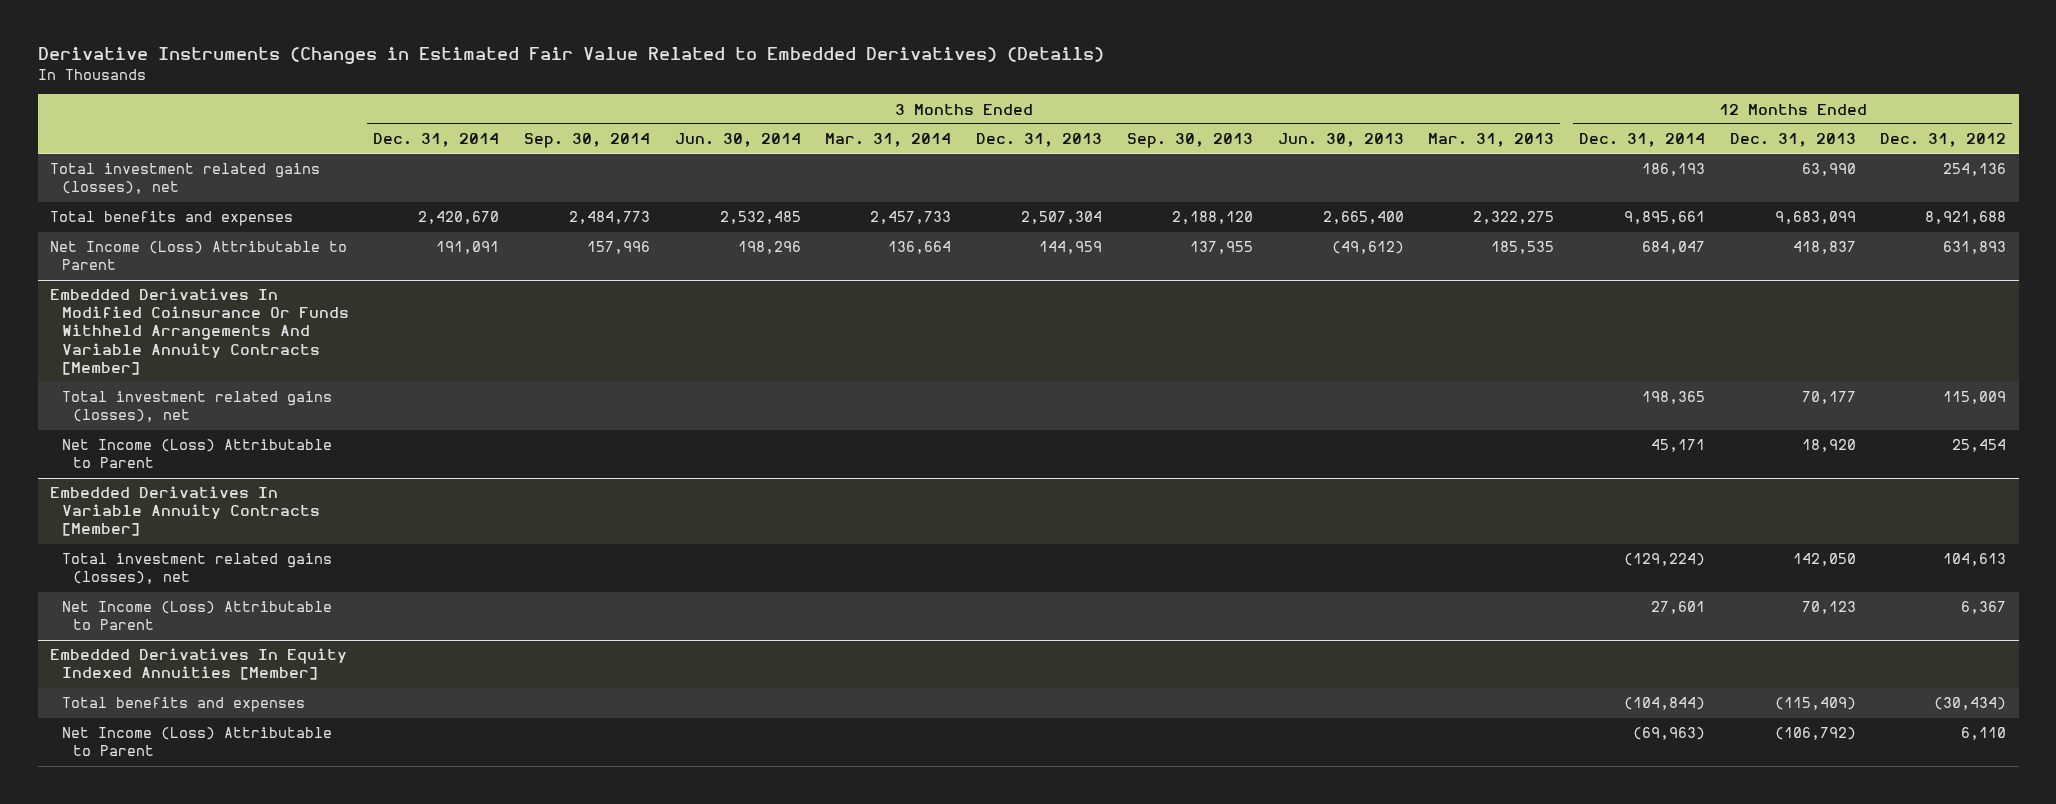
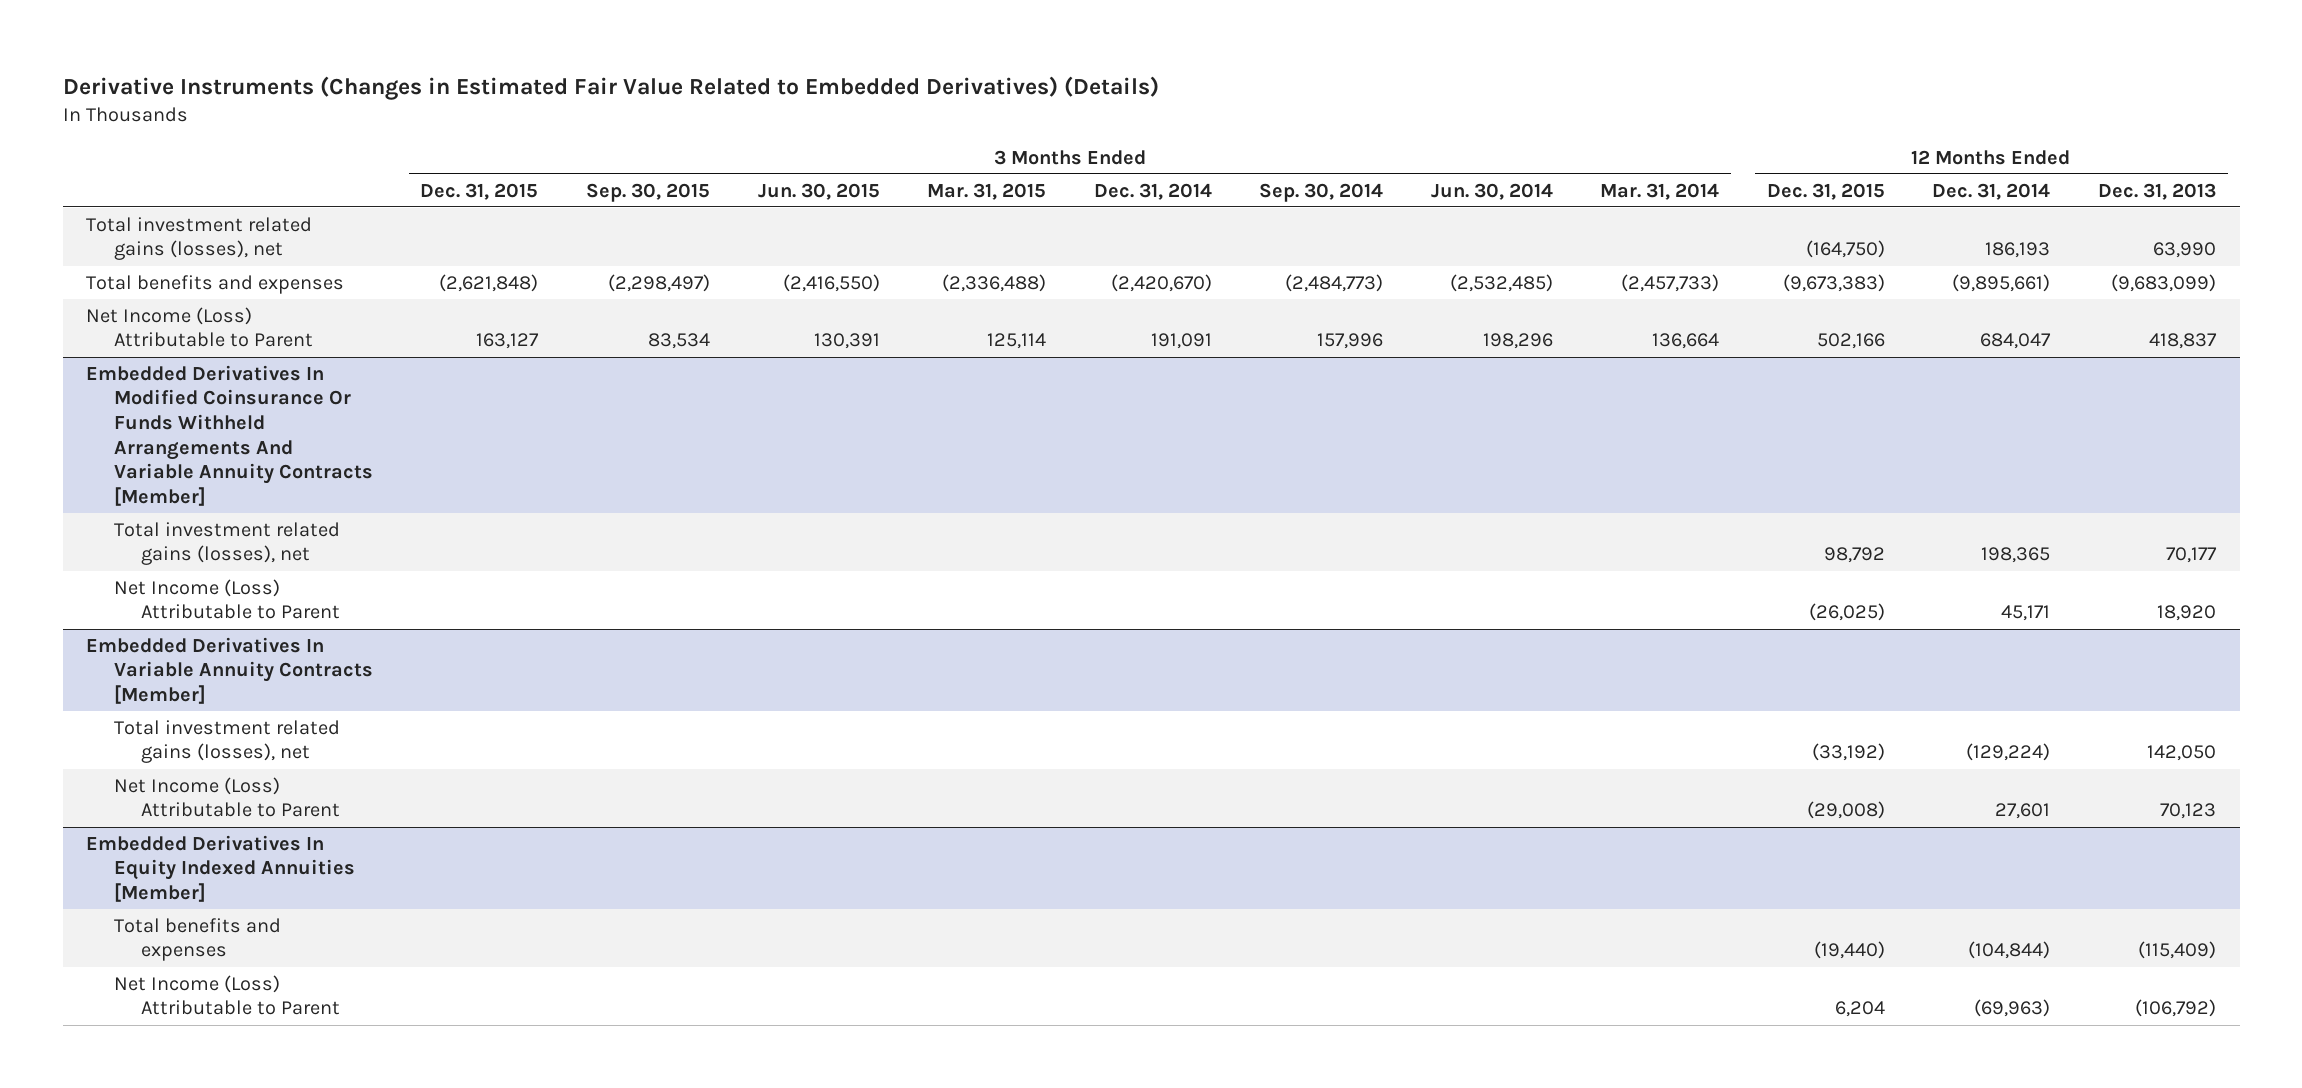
- | 3 Months Ended Dec. 31, 2014 | 3 Months Ended Sep. 30, 2014 | 3 Months Ended Jun. 30, 2014 | 3 Months Ended Mar. 31, 2014 | 3 Months Ended Dec. 31, 2013 | 3 Months Ended Sep. 30, 2013 | 3 Months Ended Jun. 30, 2013 | 3 Months Ended Mar. 31, 2013 | 12 Months Ended Dec. 31, 2014 | 12 Months Ended Dec. 31, 2013 | 12 Months Ended Dec. 31, 2012
+ | 3 Months Ended Dec. 31, 2015 | 3 Months Ended Sep. 30, 2015 | 3 Months Ended Jun. 30, 2015 | 3 Months Ended Mar. 31, 2015 | 3 Months Ended Dec. 31, 2014 | 3 Months Ended Sep. 30, 2014 | 3 Months Ended Jun. 30, 2014 | 3 Months Ended Mar. 31, 2014 | 12 Months Ended Dec. 31, 2015 | 12 Months Ended Dec. 31, 2014 | 12 Months Ended Dec. 31, 2013
- Total benefits and expenses | 2,420,670 | 2,484,773 | 2,532,485 | 2,457,733 | 2,507,304 | 2,188,120 | 2,665,400 | 2,322,275 | 9,895,661 | 9,683,099 | 8,921,688
+ Total benefits and expenses | (2,621,848) | (2,298,497) | (2,416,550) | (2,336,488) | (2,420,670) | (2,484,773) | (2,532,485) | (2,457,733) | (9,673,383) | (9,895,661) | (9,683,099)

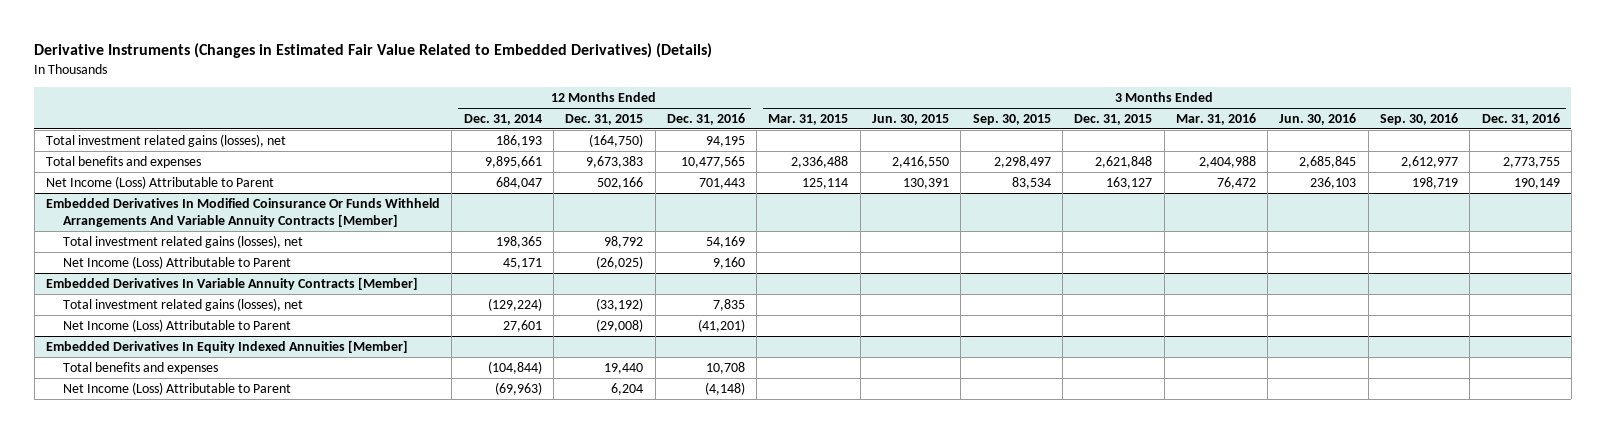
- | 3 Months Ended Dec. 31, 2015 | 3 Months Ended Sep. 30, 2015 | 3 Months Ended Jun. 30, 2015 | 3 Months Ended Mar. 31, 2015 | 3 Months Ended Dec. 31, 2014 | 3 Months Ended Sep. 30, 2014 | 3 Months Ended Jun. 30, 2014 | 3 Months Ended Mar. 31, 2014 | 12 Months Ended Dec. 31, 2015 | 12 Months Ended Dec. 31, 2014 | 12 Months Ended Dec. 31, 2013
+ | 12 Months Ended Dec. 31, 2014 | 12 Months Ended Dec. 31, 2015 | 12 Months Ended Dec. 31, 2016 | 3 Months Ended Mar. 31, 2015 | 3 Months Ended Jun. 30, 2015 | 3 Months Ended Sep. 30, 2015 | 3 Months Ended Dec. 31, 2015 | 3 Months Ended Mar. 31, 2016 | 3 Months Ended Jun. 30, 2016 | 3 Months Ended Sep. 30, 2016 | 3 Months Ended Dec. 31, 2016
- Total benefits and expenses | (2,621,848) | (2,298,497) | (2,416,550) | (2,336,488) | (2,420,670) | (2,484,773) | (2,532,485) | (2,457,733) | (9,673,383) | (9,895,661) | (9,683,099)
+ Total benefits and expenses | 9,895,661 | 9,673,383 | 10,477,565 | 2,336,488 | 2,416,550 | 2,298,497 | 2,621,848 | 2,404,988 | 2,685,845 | 2,612,977 | 2,773,755
@ Embedded Derivatives In Equity Indexed Annuities [Member]
- Total benefits and expenses | | | | | | | | | (19,440) | (104,844) | (115,409)
+ Total benefits and expenses | (104,844) | 19,440 | 10,708 | | | | | | | |

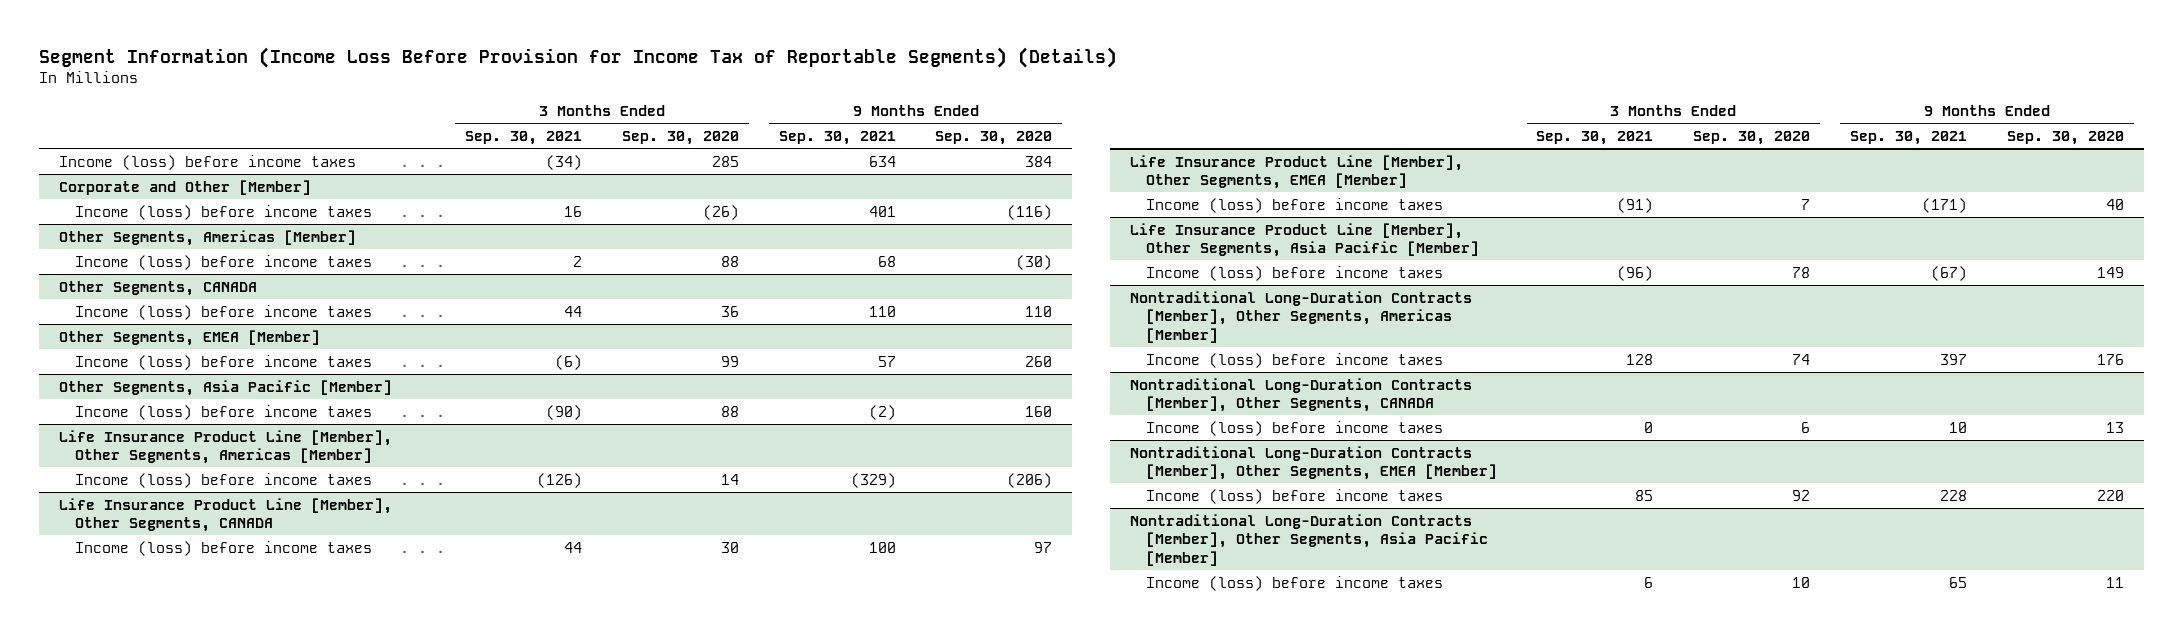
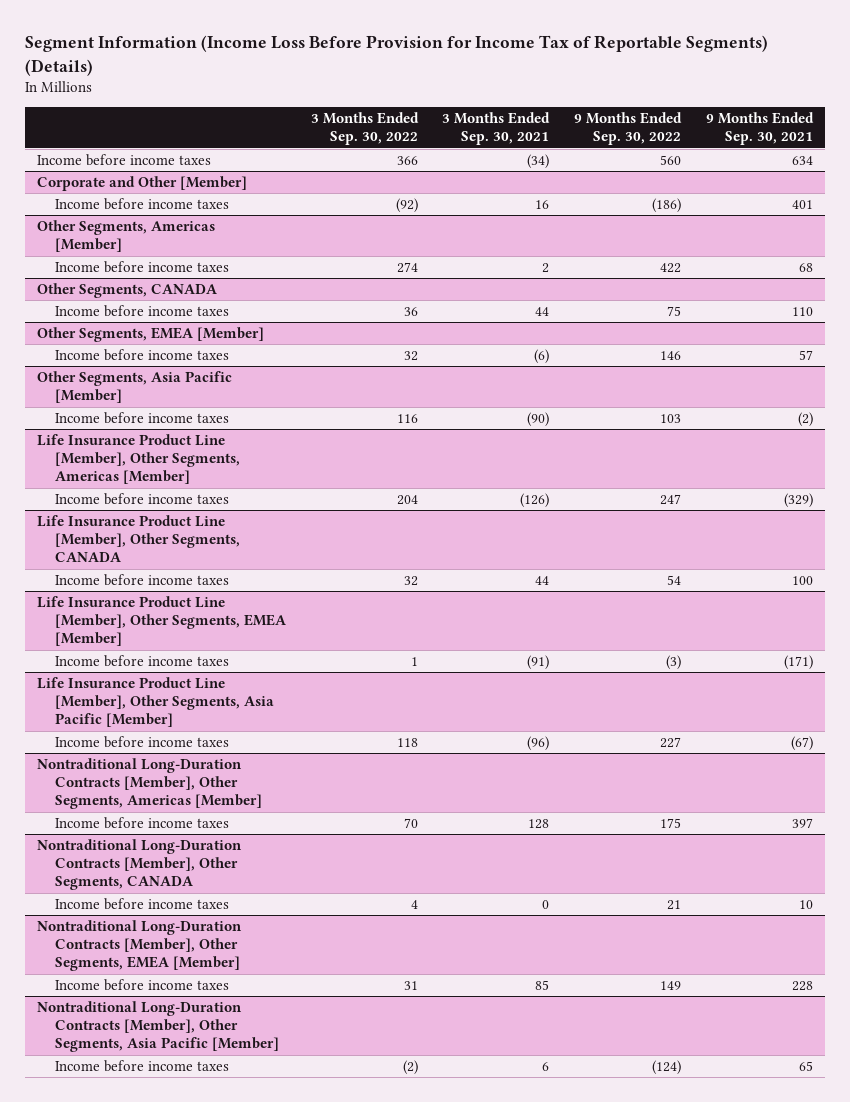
- | 3 Months Ended Sep. 30, 2021 | 3 Months Ended Sep. 30, 2020 | 9 Months Ended Sep. 30, 2021 | 9 Months Ended Sep. 30, 2020
+ | 3 Months Ended Sep. 30, 2022 | 3 Months Ended Sep. 30, 2021 | 9 Months Ended Sep. 30, 2022 | 9 Months Ended Sep. 30, 2021
- Income (loss) before income taxes | (34) | 285 | 634 | 384
+ Income before income taxes | 366 | (34) | 560 | 634
@ Corporate and Other [Member]
- Income (loss) before income taxes | 16 | (26) | 401 | (116)
+ Income before income taxes | (92) | 16 | (186) | 401
@ Other Segments, Americas [Member]
- Income (loss) before income taxes | 2 | 88 | 68 | (30)
+ Income before income taxes | 274 | 2 | 422 | 68
@ Other Segments, CANADA
- Income (loss) before income taxes | 44 | 36 | 110 | 110
+ Income before income taxes | 36 | 44 | 75 | 110
@ Other Segments, EMEA [Member]
- Income (loss) before income taxes | (6) | 99 | 57 | 260
+ Income before income taxes | 32 | (6) | 146 | 57
@ Other Segments, Asia Pacific [Member]
- Income (loss) before income taxes | (90) | 88 | (2) | 160
+ Income before income taxes | 116 | (90) | 103 | (2)
@ Life Insurance Product Line [Member], Other Segments, Americas [Member]
- Income (loss) before income taxes | (126) | 14 | (329) | (206)
+ Income before income taxes | 204 | (126) | 247 | (329)
@ Life Insurance Product Line [Member], Other Segments, CANADA
- Income (loss) before income taxes | 44 | 30 | 100 | 97
+ Income before income taxes | 32 | 44 | 54 | 100
@ Life Insurance Product Line [Member], Other Segments, EMEA [Member]
- Income (loss) before income taxes | (91) | 7 | (171) | 40
+ Income before income taxes | 1 | (91) | (3) | (171)
@ Life Insurance Product Line [Member], Other Segments, Asia Pacific [Member]
- Income (loss) before income taxes | (96) | 78 | (67) | 149
+ Income before income taxes | 118 | (96) | 227 | (67)
@ Nontraditional Long-Duration Contracts [Member], Other Segments, Americas [Member]
- Income (loss) before income taxes | 128 | 74 | 397 | 176
+ Income before income taxes | 70 | 128 | 175 | 397
@ Nontraditional Long-Duration Contracts [Member], Other Segments, CANADA
- Income (loss) before income taxes | 0 | 6 | 10 | 13
+ Income before income taxes | 4 | 0 | 21 | 10
@ Nontraditional Long-Duration Contracts [Member], Other Segments, EMEA [Member]
- Income (loss) before income taxes | 85 | 92 | 228 | 220
+ Income before income taxes | 31 | 85 | 149 | 228
@ Nontraditional Long-Duration Contracts [Member], Other Segments, Asia Pacific [Member]
- Income (loss) before income taxes | 6 | 10 | 65 | 11
+ Income before income taxes | (2) | 6 | (124) | 65

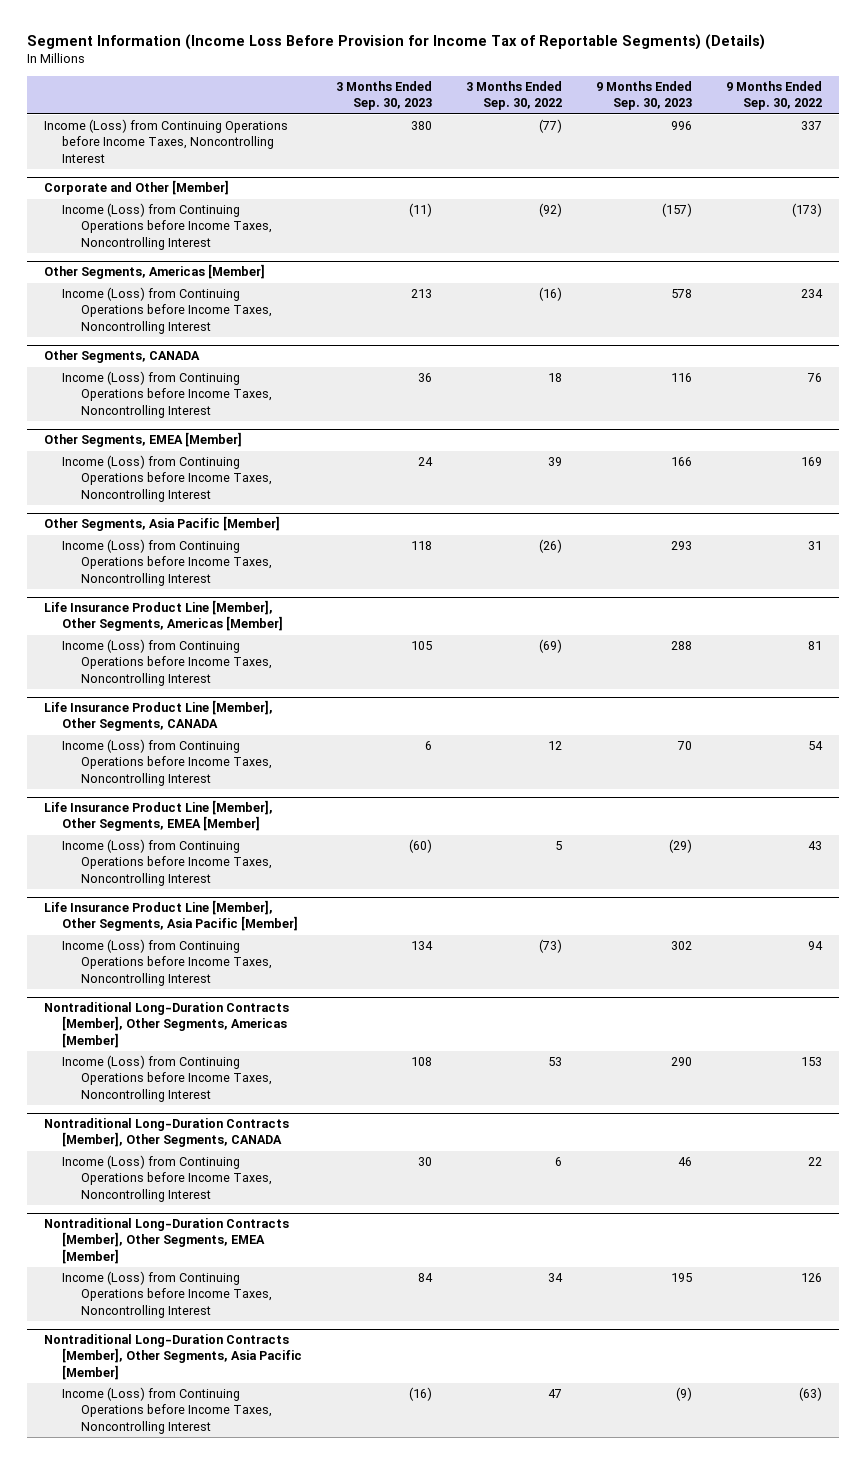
- | 3 Months Ended Sep. 30, 2022 | 3 Months Ended Sep. 30, 2021 | 9 Months Ended Sep. 30, 2022 | 9 Months Ended Sep. 30, 2021
+ | 3 Months Ended Sep. 30, 2023 | 3 Months Ended Sep. 30, 2022 | 9 Months Ended Sep. 30, 2023 | 9 Months Ended Sep. 30, 2022
- Income before income taxes | 366 | (34) | 560 | 634
+ Income (Loss) from Continuing Operations before Income Taxes, Noncontrolling Interest | 380 | (77) | 996 | 337
@ Corporate and Other [Member]
- Income before income taxes | (92) | 16 | (186) | 401
+ Income (Loss) from Continuing Operations before Income Taxes, Noncontrolling Interest | (11) | (92) | (157) | (173)
@ Other Segments, Americas [Member]
- Income before income taxes | 274 | 2 | 422 | 68
+ Income (Loss) from Continuing Operations before Income Taxes, Noncontrolling Interest | 213 | (16) | 578 | 234
@ Other Segments, CANADA
- Income before income taxes | 36 | 44 | 75 | 110
+ Income (Loss) from Continuing Operations before Income Taxes, Noncontrolling Interest | 36 | 18 | 116 | 76
@ Other Segments, EMEA [Member]
- Income before income taxes | 32 | (6) | 146 | 57
+ Income (Loss) from Continuing Operations before Income Taxes, Noncontrolling Interest | 24 | 39 | 166 | 169
@ Other Segments, Asia Pacific [Member]
- Income before income taxes | 116 | (90) | 103 | (2)
+ Income (Loss) from Continuing Operations before Income Taxes, Noncontrolling Interest | 118 | (26) | 293 | 31
@ Life Insurance Product Line [Member], Other Segments, Americas [Member]
- Income before income taxes | 204 | (126) | 247 | (329)
+ Income (Loss) from Continuing Operations before Income Taxes, Noncontrolling Interest | 105 | (69) | 288 | 81
@ Life Insurance Product Line [Member], Other Segments, CANADA
- Income before income taxes | 32 | 44 | 54 | 100
+ Income (Loss) from Continuing Operations before Income Taxes, Noncontrolling Interest | 6 | 12 | 70 | 54
@ Life Insurance Product Line [Member], Other Segments, EMEA [Member]
- Income before income taxes | 1 | (91) | (3) | (171)
+ Income (Loss) from Continuing Operations before Income Taxes, Noncontrolling Interest | (60) | 5 | (29) | 43
@ Life Insurance Product Line [Member], Other Segments, Asia Pacific [Member]
- Income before income taxes | 118 | (96) | 227 | (67)
+ Income (Loss) from Continuing Operations before Income Taxes, Noncontrolling Interest | 134 | (73) | 302 | 94
@ Nontraditional Long-Duration Contracts [Member], Other Segments, Americas [Member]
- Income before income taxes | 70 | 128 | 175 | 397
+ Income (Loss) from Continuing Operations before Income Taxes, Noncontrolling Interest | 108 | 53 | 290 | 153
@ Nontraditional Long-Duration Contracts [Member], Other Segments, CANADA
- Income before income taxes | 4 | 0 | 21 | 10
+ Income (Loss) from Continuing Operations before Income Taxes, Noncontrolling Interest | 30 | 6 | 46 | 22
@ Nontraditional Long-Duration Contracts [Member], Other Segments, EMEA [Member]
- Income before income taxes | 31 | 85 | 149 | 228
+ Income (Loss) from Continuing Operations before Income Taxes, Noncontrolling Interest | 84 | 34 | 195 | 126
@ Nontraditional Long-Duration Contracts [Member], Other Segments, Asia Pacific [Member]
- Income before income taxes | (2) | 6 | (124) | 65
+ Income (Loss) from Continuing Operations before Income Taxes, Noncontrolling Interest | (16) | 47 | (9) | (63)

